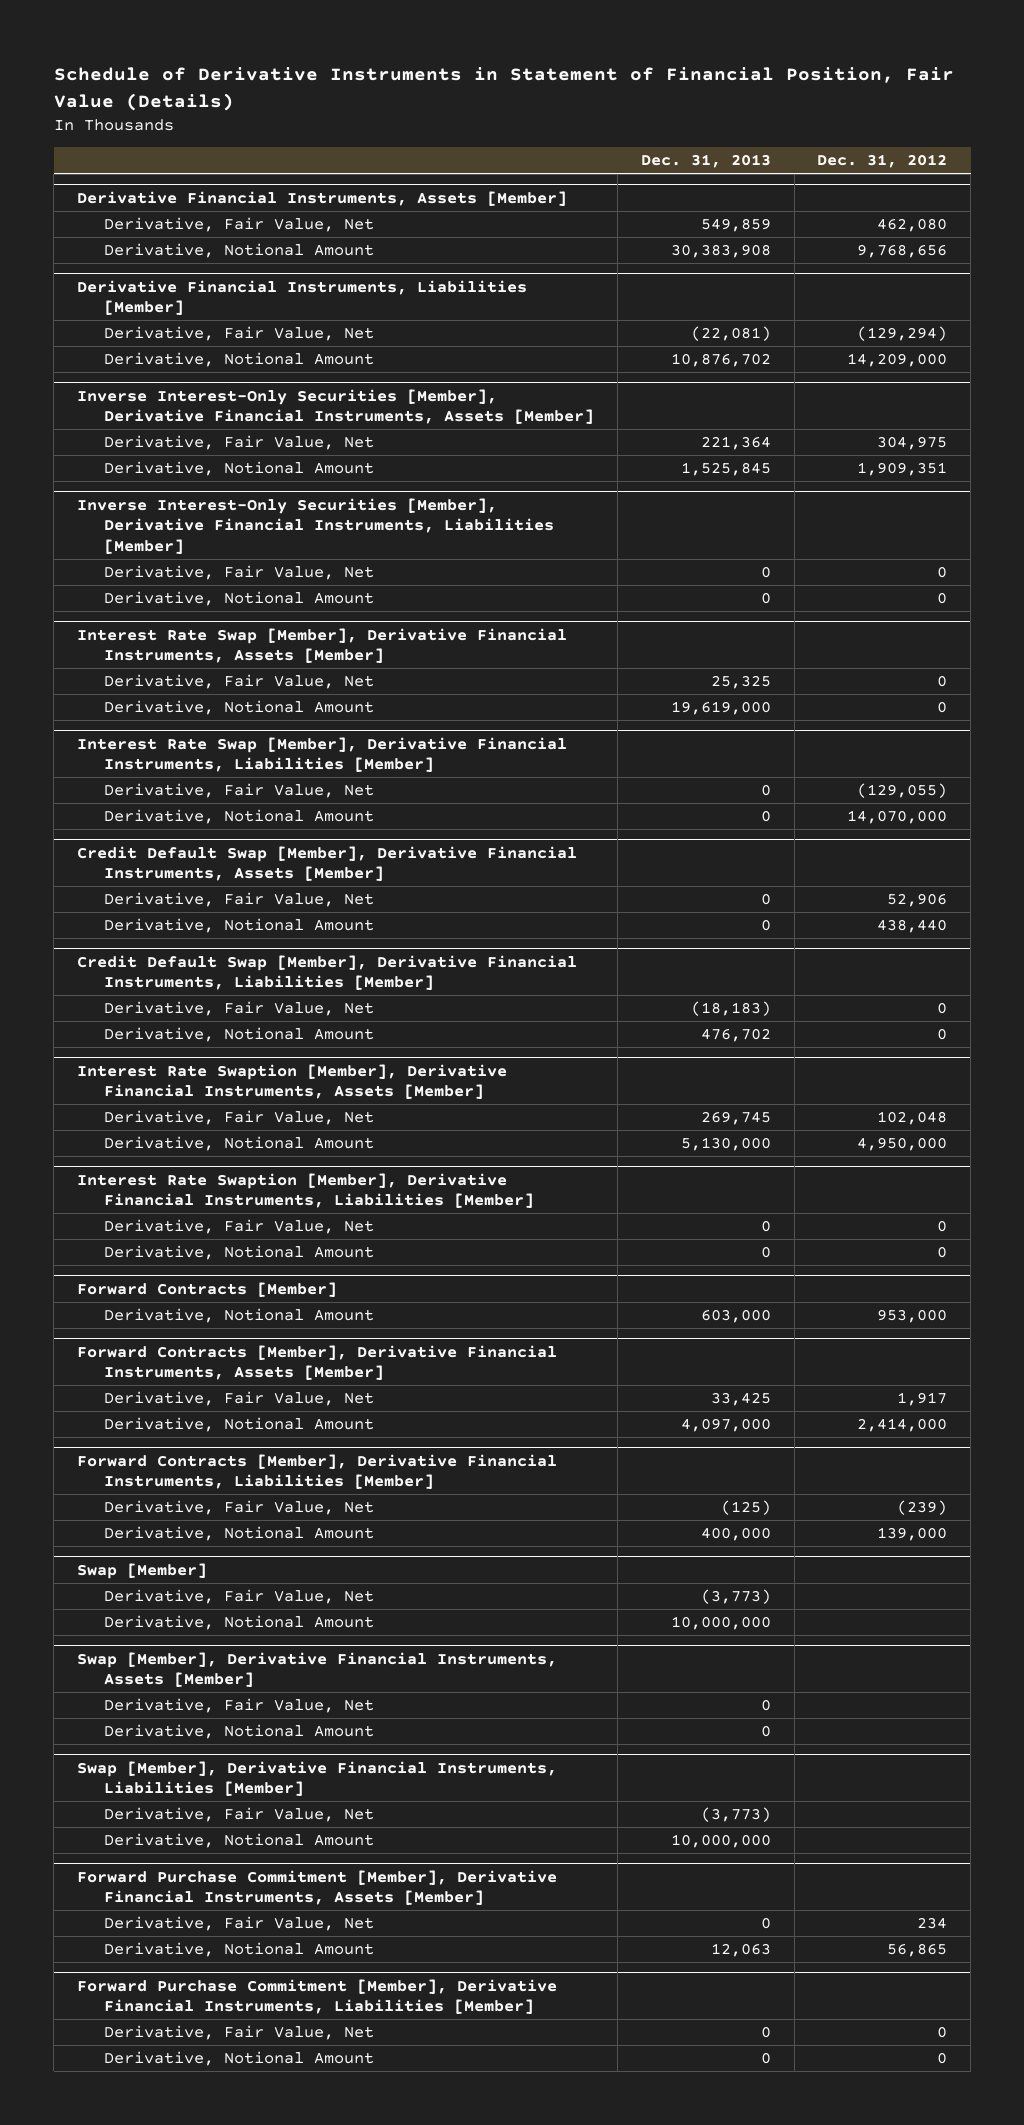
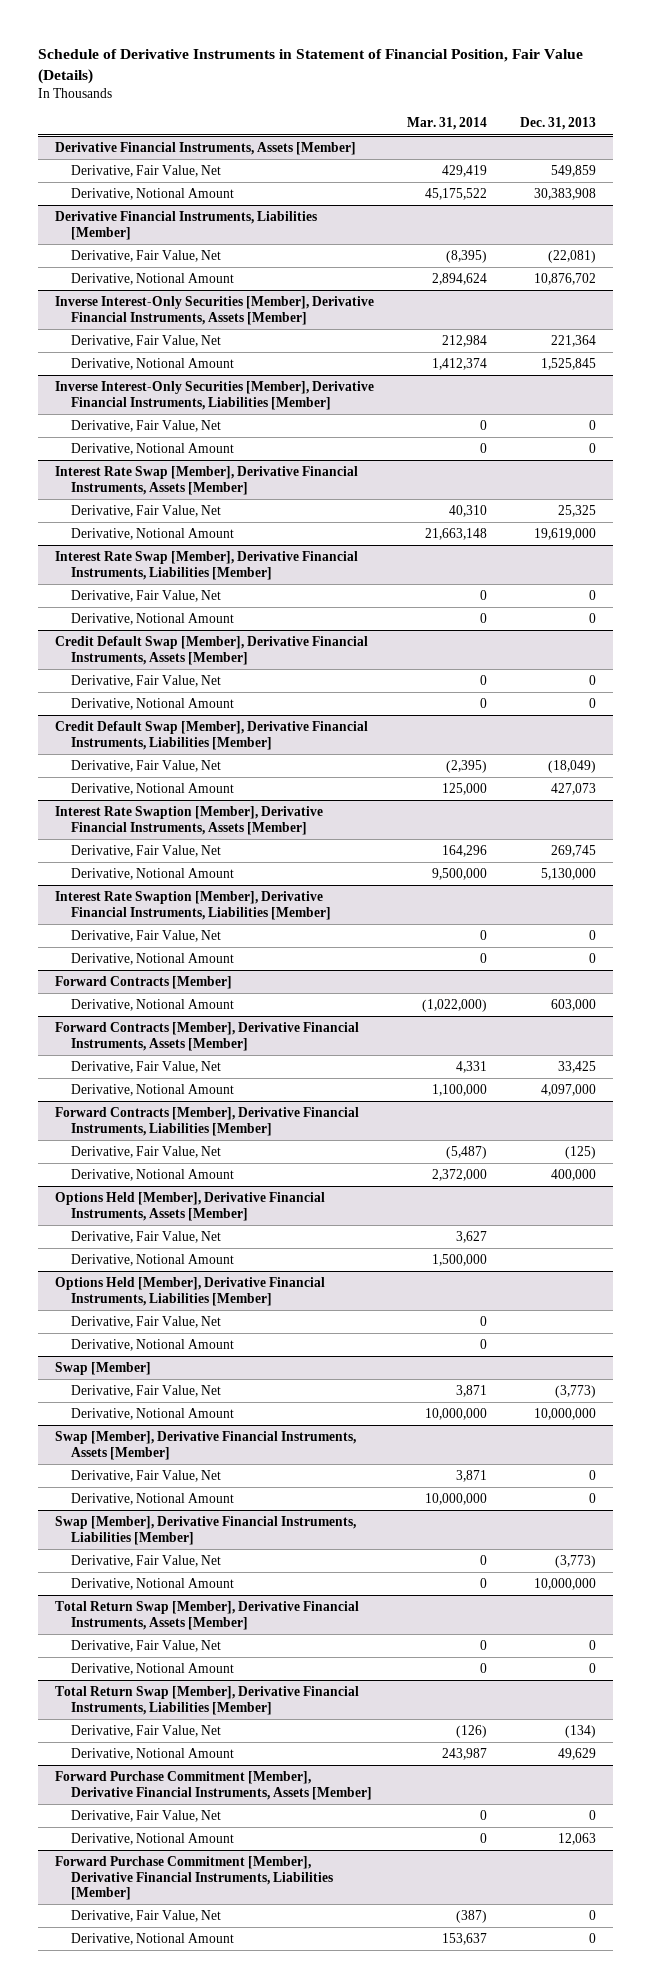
- | Dec. 31, 2013 | Dec. 31, 2012
+ | Mar. 31, 2014 | Dec. 31, 2013
@ Credit Default Swap [Member], Derivative Financial Instruments, Liabilities [Member]
- Derivative, Fair Value, Net | (18,183) | 0
- Derivative, Notional Amount | 476,702 | 0
+ Derivative, Fair Value, Net | (2,395) | (18,049)
+ Derivative, Notional Amount | 125,000 | 427,073
+ Options Held [Member], Derivative Financial Instruments, Assets [Member]
+ Derivative, Fair Value, Net | 3,627 |
+ Derivative, Notional Amount | 1,500,000 |
+ Options Held [Member], Derivative Financial Instruments, Liabilities [Member]
+ Derivative, Fair Value, Net | 0 |
+ Derivative, Notional Amount | 0 |
+ Total Return Swap [Member], Derivative Financial Instruments, Assets [Member]
+ Derivative, Fair Value, Net | 0 | 0
+ Derivative, Notional Amount | 0 | 0
+ Total Return Swap [Member], Derivative Financial Instruments, Liabilities [Member]
+ Derivative, Fair Value, Net | (126) | (134)
+ Derivative, Notional Amount | 243,987 | 49,629

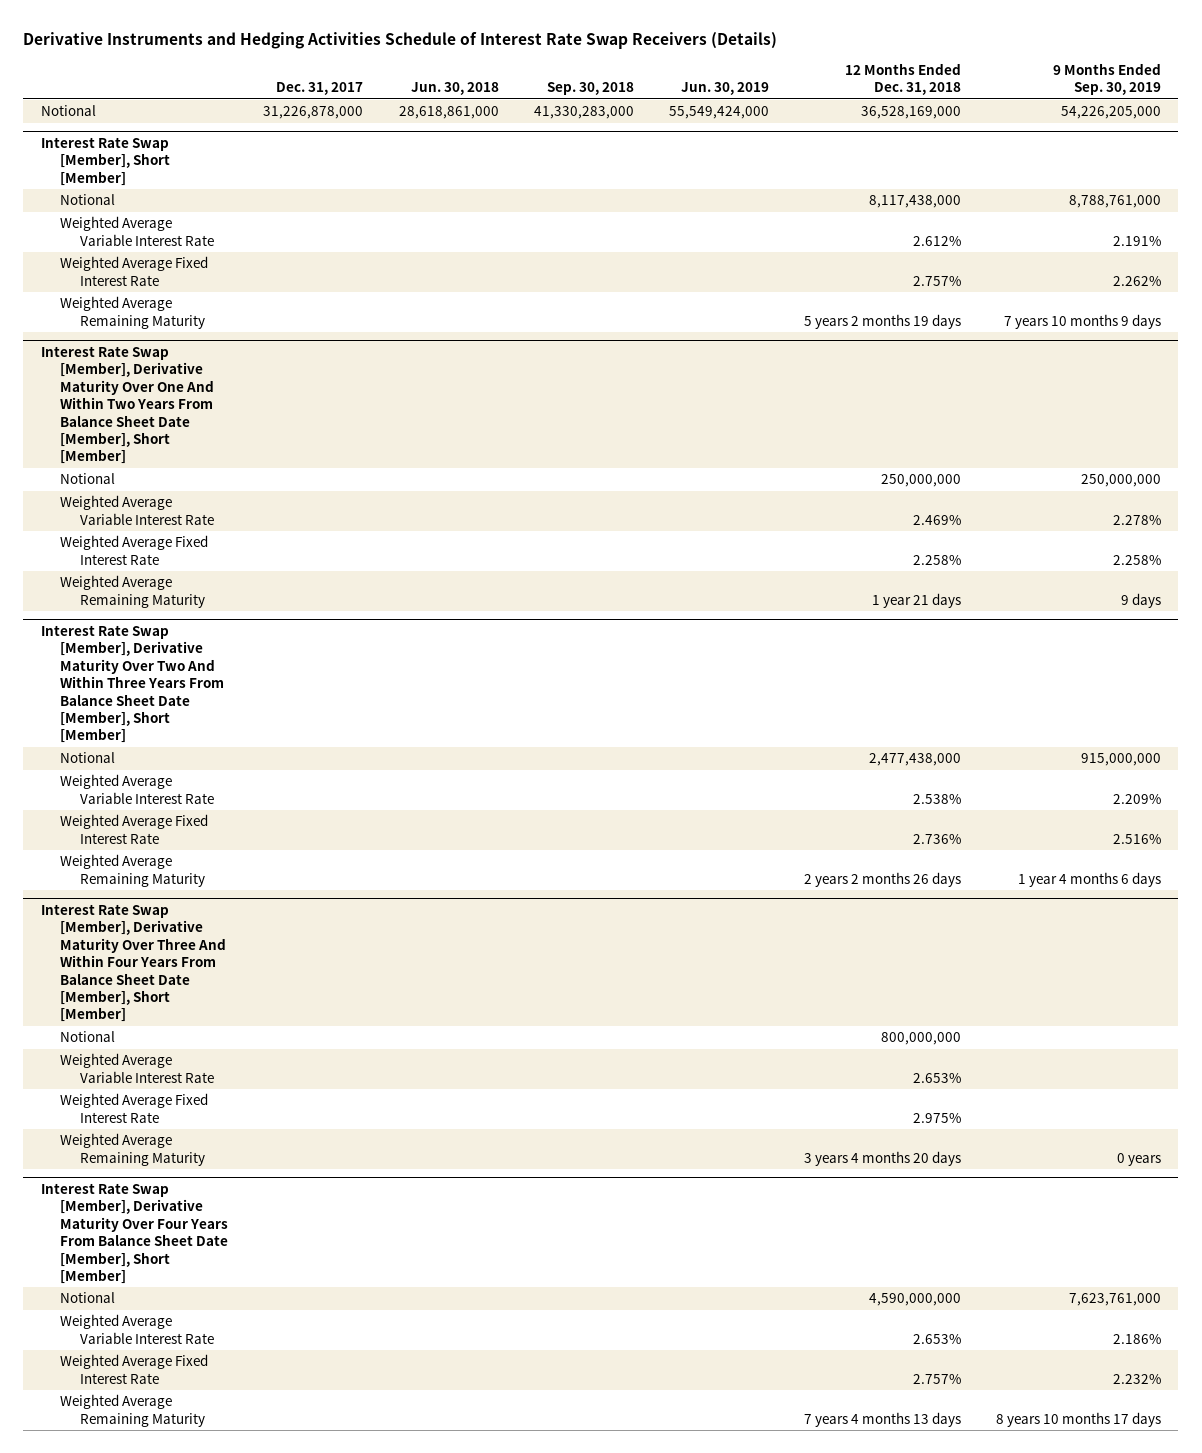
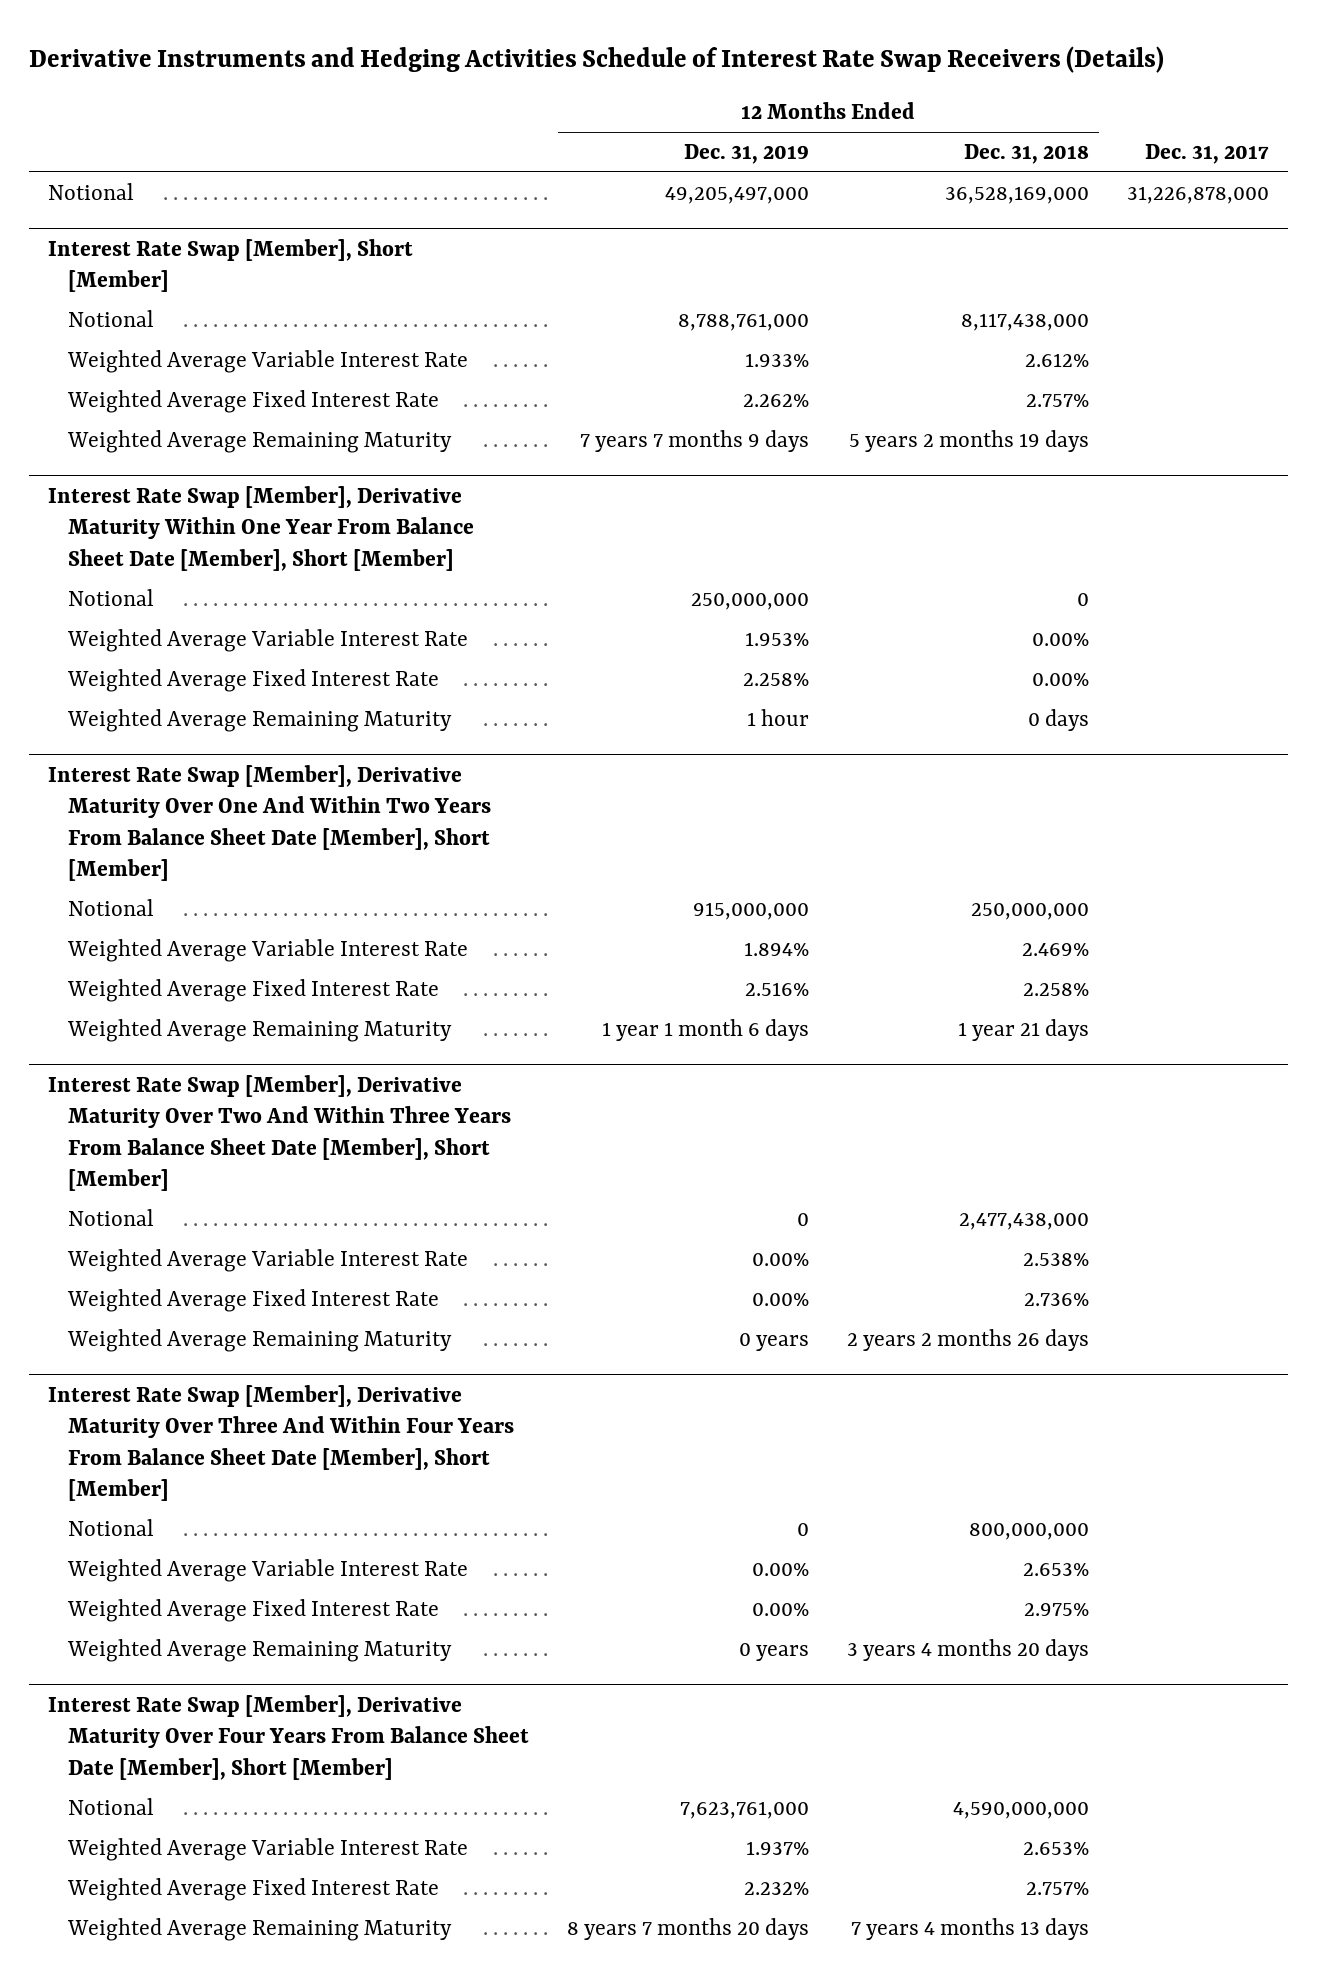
- | Dec. 31, 2017 | Jun. 30, 2018 | Sep. 30, 2018 | Jun. 30, 2019 | 12 Months Ended Dec. 31, 2018 | 9 Months Ended Sep. 30, 2019
+ | 12 Months Ended Dec. 31, 2019 | 12 Months Ended Dec. 31, 2018 | Dec. 31, 2017
+ Interest Rate Swap [Member], Derivative Maturity Within One Year From Balance Sheet Date [Member], Short [Member]
+ Notional | 250,000,000 | 0 |
+ Weighted Average Variable Interest Rate | 1.953% | 0.00% |
+ Weighted Average Fixed Interest Rate | 2.258% | 0.00% |
+ Weighted Average Remaining Maturity | 1 hour | 0 days |

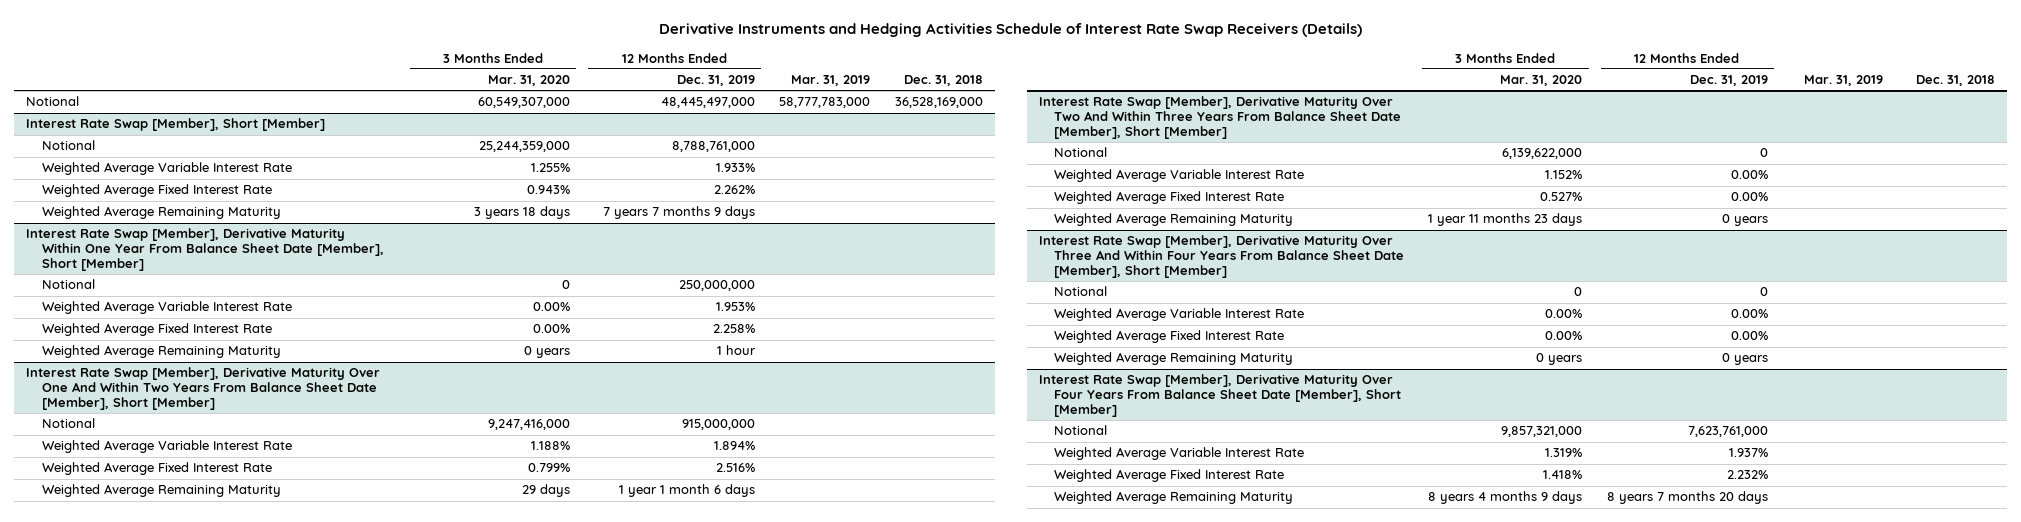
- | 12 Months Ended Dec. 31, 2019 | 12 Months Ended Dec. 31, 2018 | Dec. 31, 2017
+ | 3 Months Ended Mar. 31, 2020 | 12 Months Ended Dec. 31, 2019 | Mar. 31, 2019 | Dec. 31, 2018
- Notional | 49,205,497,000 | 36,528,169,000 | 31,226,878,000
+ Notional | 60,549,307,000 | 48,445,497,000 | 58,777,783,000 | 36,528,169,000

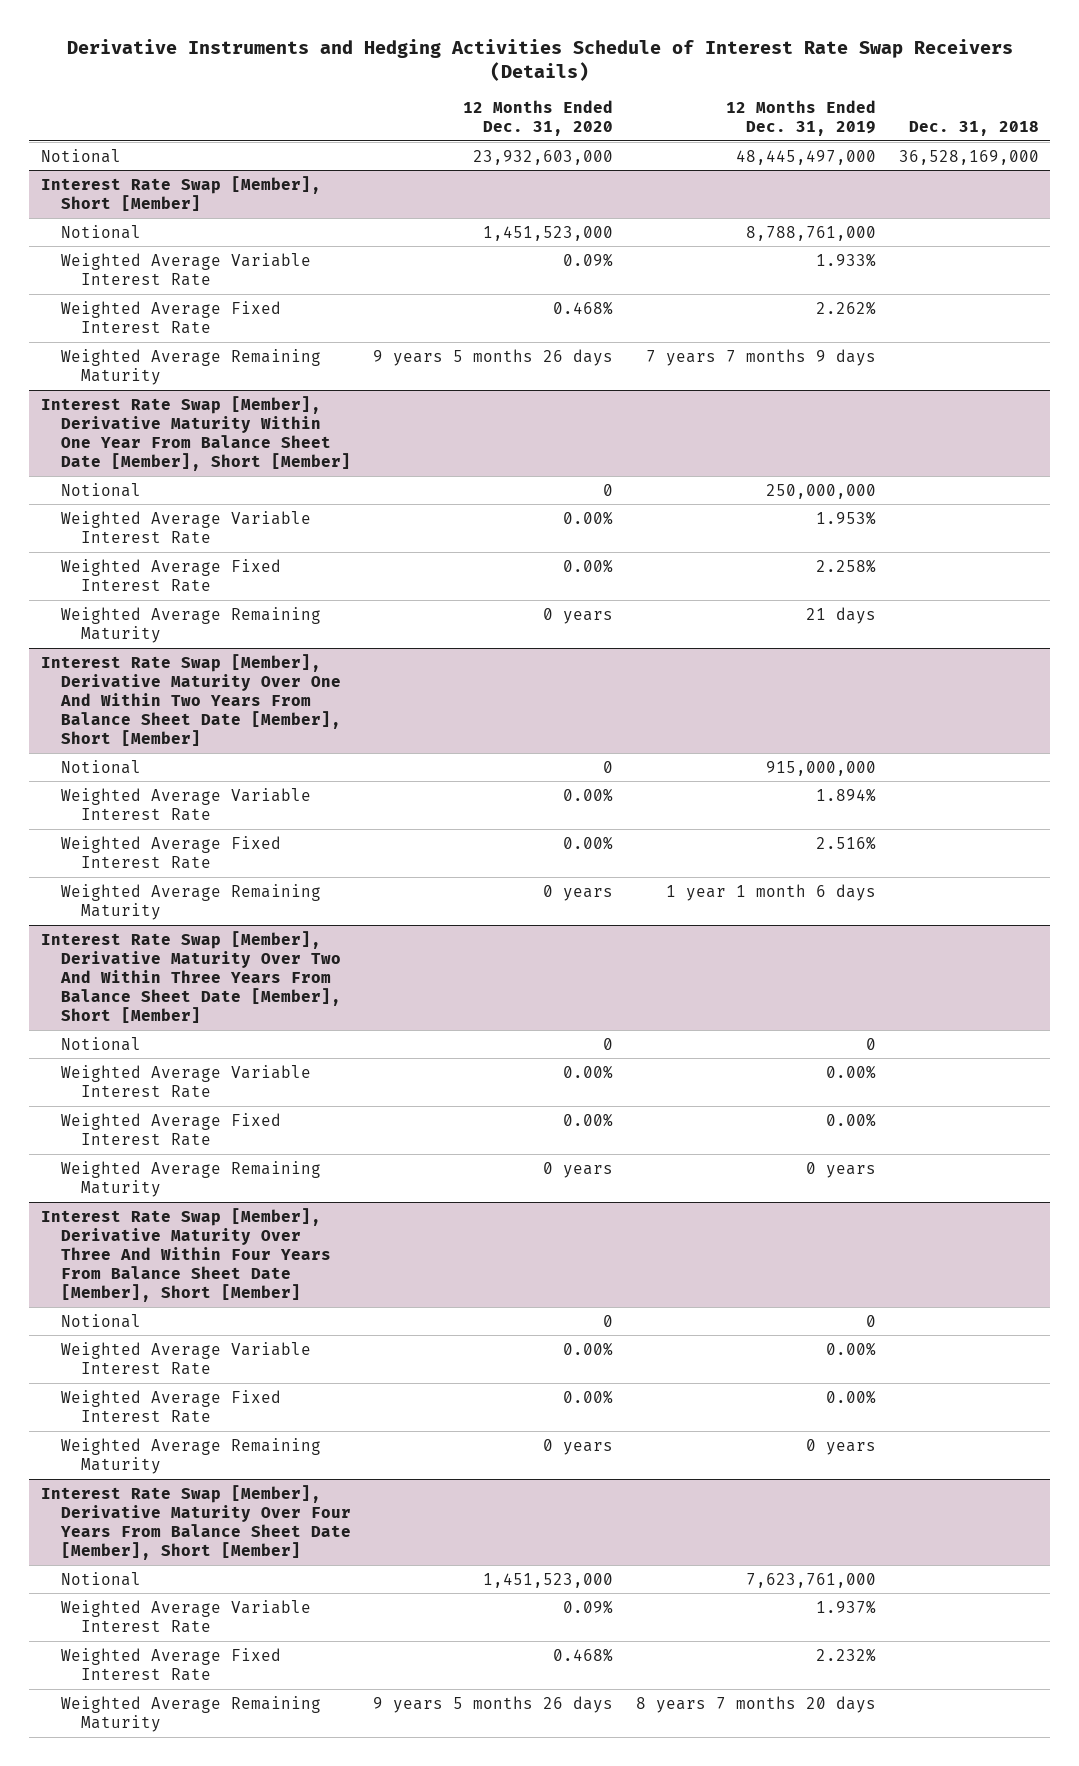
- | 3 Months Ended Mar. 31, 2020 | 12 Months Ended Dec. 31, 2019 | Mar. 31, 2019 | Dec. 31, 2018
+ | 12 Months Ended Dec. 31, 2020 | 12 Months Ended Dec. 31, 2019 | Dec. 31, 2018
@ Interest Rate Swap [Member], Derivative Maturity Within One Year From Balance Sheet Date [Member], Short [Member]
- Weighted Average Remaining Maturity | 0 years | 1 hour | |
+ Weighted Average Remaining Maturity | 0 years | 21 days |

